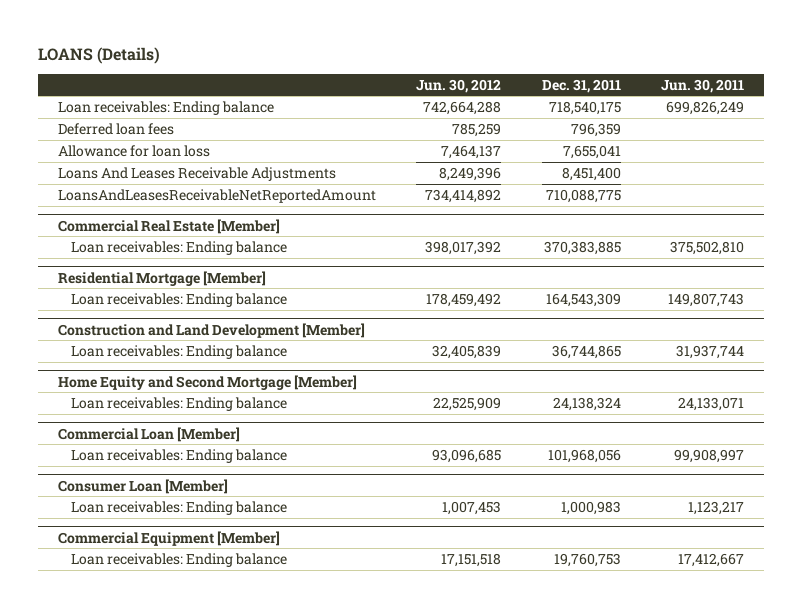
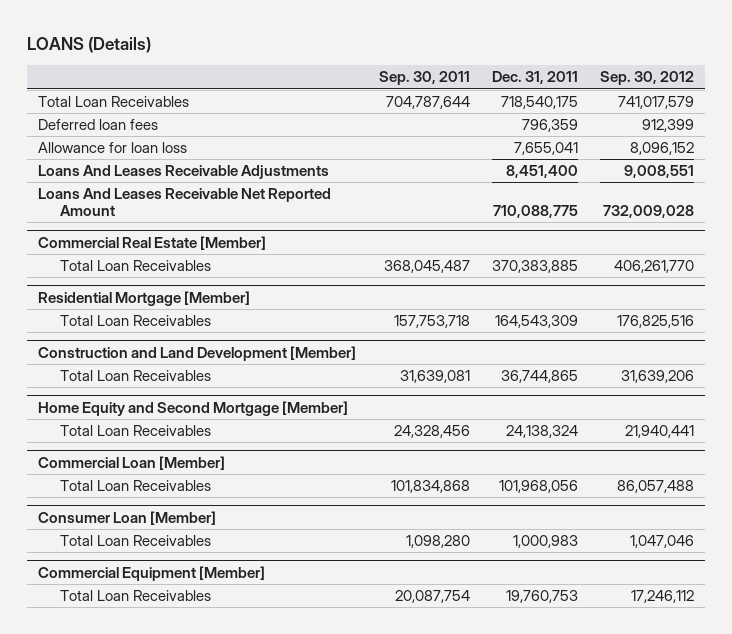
- | Jun. 30, 2012 | Dec. 31, 2011 | Jun. 30, 2011
+ | Sep. 30, 2011 | Dec. 31, 2011 | Sep. 30, 2012
- Loan receivables: Ending balance | 742,664,288 | 718,540,175 | 699,826,249
+ Total Loan Receivables | 704,787,644 | 718,540,175 | 741,017,579
- LoansAndLeasesReceivableNetReportedAmount | 734,414,892 | 710,088,775 |
+ Loans And Leases Receivable Net Reported Amount | | 710,088,775 | 732,009,028
@ Commercial Real Estate [Member]
- Loan receivables: Ending balance | 398,017,392 | 370,383,885 | 375,502,810
+ Total Loan Receivables | 368,045,487 | 370,383,885 | 406,261,770
@ Residential Mortgage [Member]
- Loan receivables: Ending balance | 178,459,492 | 164,543,309 | 149,807,743
+ Total Loan Receivables | 157,753,718 | 164,543,309 | 176,825,516
@ Construction and Land Development [Member]
- Loan receivables: Ending balance | 32,405,839 | 36,744,865 | 31,937,744
+ Total Loan Receivables | 31,639,081 | 36,744,865 | 31,639,206
@ Home Equity and Second Mortgage [Member]
- Loan receivables: Ending balance | 22,525,909 | 24,138,324 | 24,133,071
+ Total Loan Receivables | 24,328,456 | 24,138,324 | 21,940,441
@ Commercial Loan [Member]
- Loan receivables: Ending balance | 93,096,685 | 101,968,056 | 99,908,997
+ Total Loan Receivables | 101,834,868 | 101,968,056 | 86,057,488
@ Consumer Loan [Member]
- Loan receivables: Ending balance | 1,007,453 | 1,000,983 | 1,123,217
+ Total Loan Receivables | 1,098,280 | 1,000,983 | 1,047,046
@ Commercial Equipment [Member]
- Loan receivables: Ending balance | 17,151,518 | 19,760,753 | 17,412,667
+ Total Loan Receivables | 20,087,754 | 19,760,753 | 17,246,112

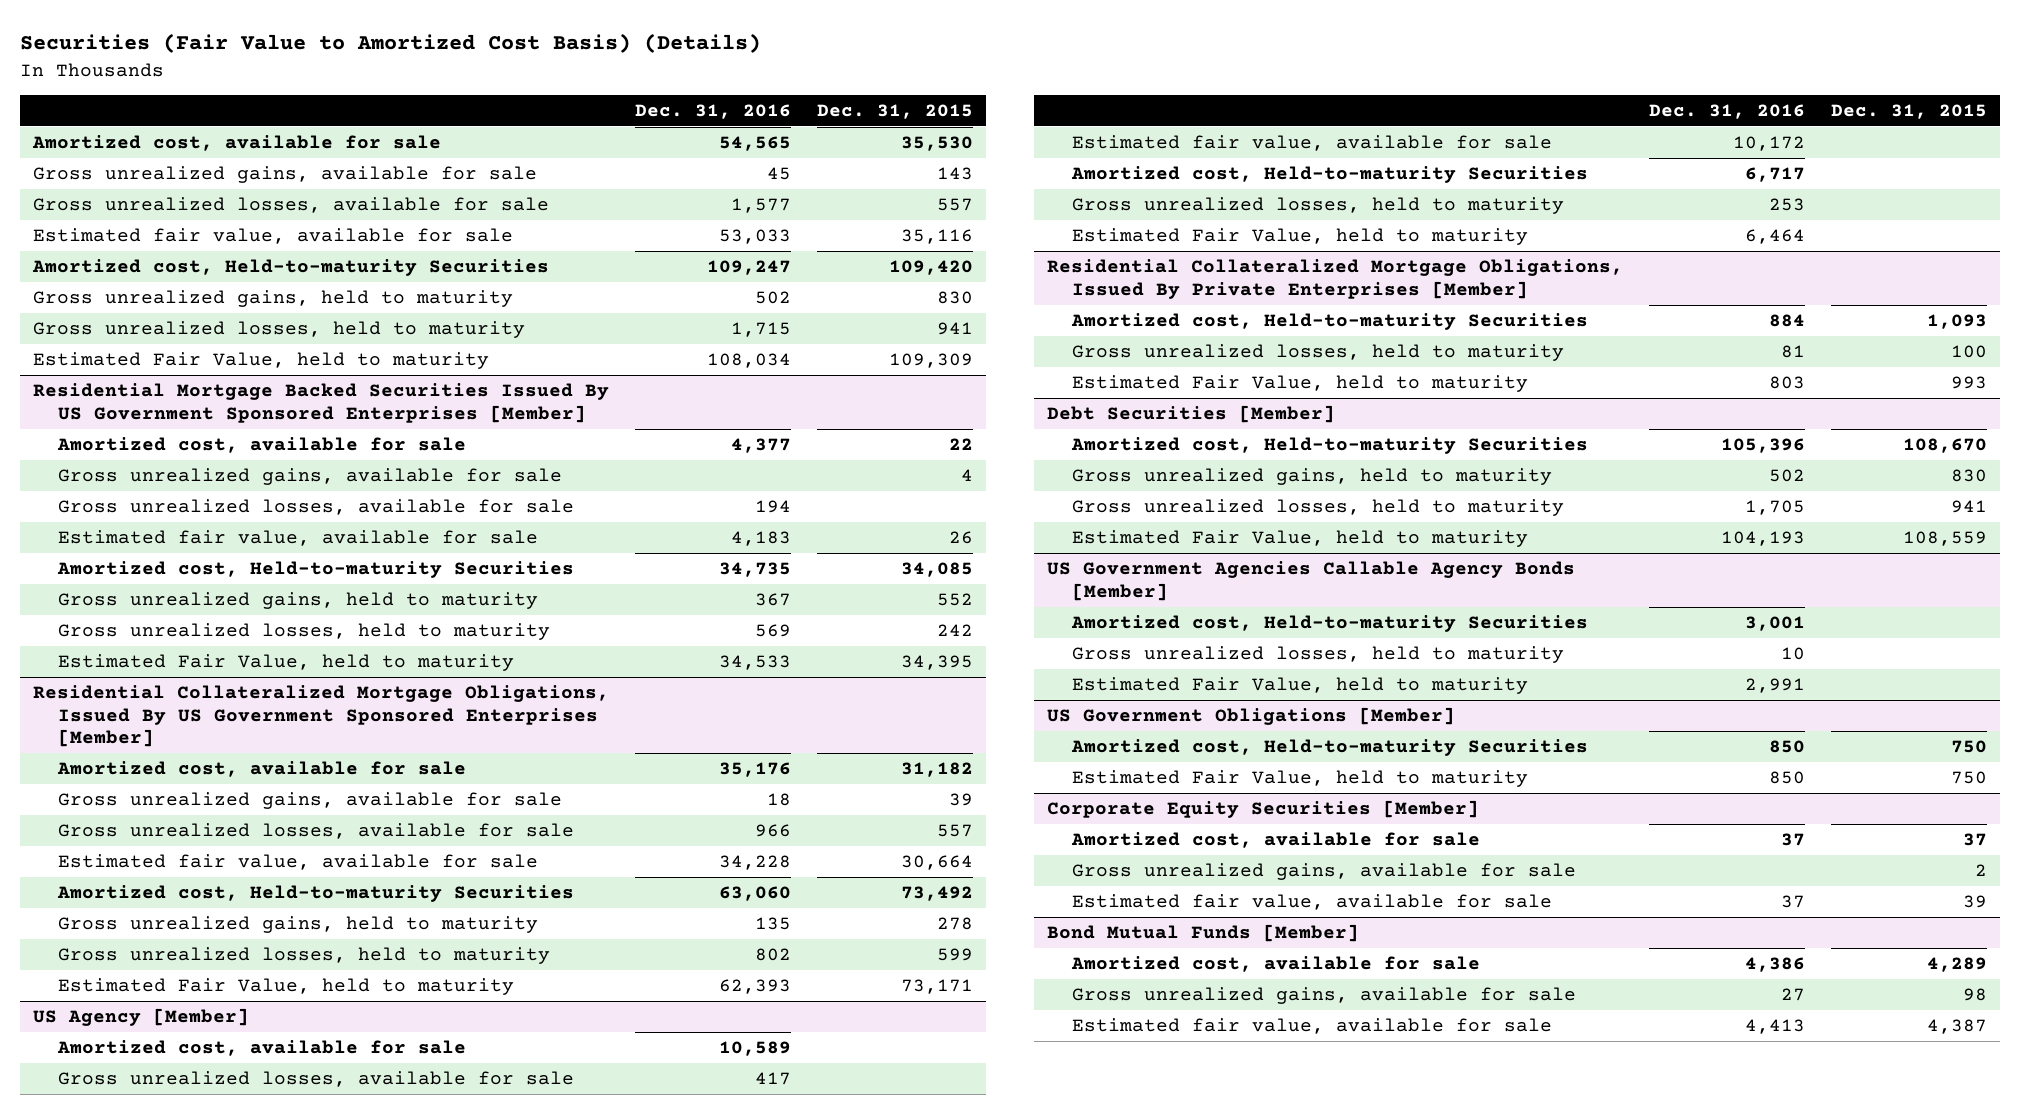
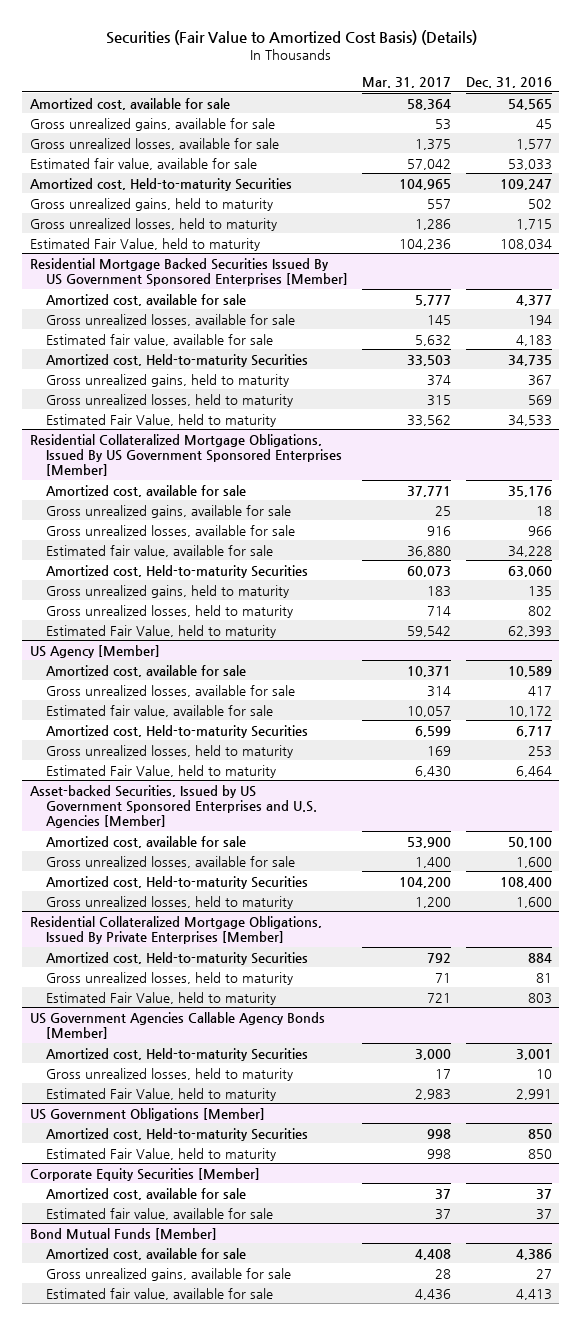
- | Dec. 31, 2016 | Dec. 31, 2015
+ | Mar. 31, 2017 | Dec. 31, 2016
@ Residential Mortgage Backed Securities Issued By US Government Sponsored Enterprises [Member]
- Gross unrealized gains, available for sale | | 4
+ Asset-backed Securities, Issued by US Government Sponsored Enterprises and U.S. Agencies [Member]
+ Amortized cost, available for sale | 53,900 | 50,100
+ Gross unrealized losses, available for sale | 1,400 | 1,600
+ Amortized cost, Held-to-maturity Securities | 104,200 | 108,400
+ Gross unrealized losses, held to maturity | 1,200 | 1,600
- Debt Securities [Member]
- Amortized cost, Held-to-maturity Securities | 105,396 | 108,670
- Gross unrealized gains, held to maturity | 502 | 830
- Gross unrealized losses, held to maturity | 1,705 | 941
- Estimated Fair Value, held to maturity | 104,193 | 108,559
@ Corporate Equity Securities [Member]
- Gross unrealized gains, available for sale | | 2

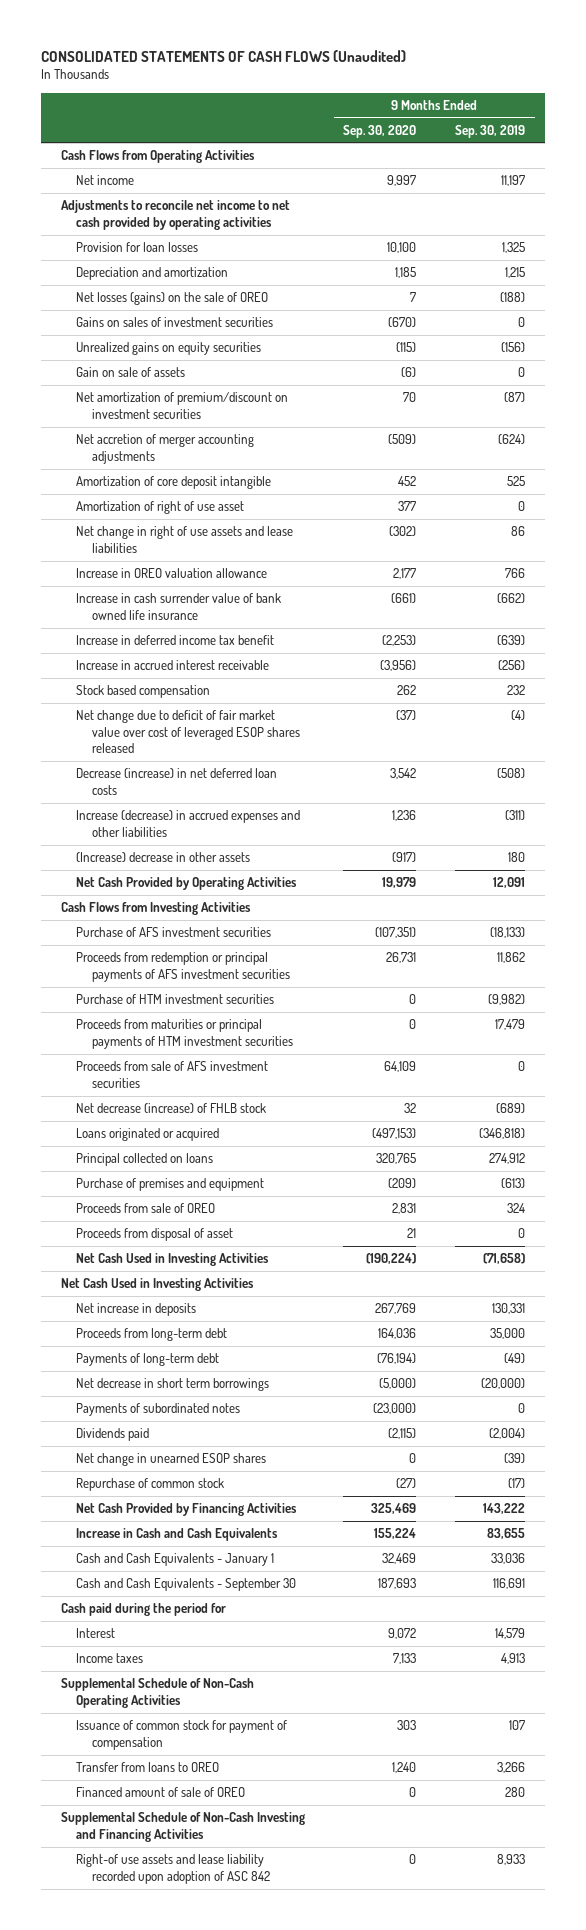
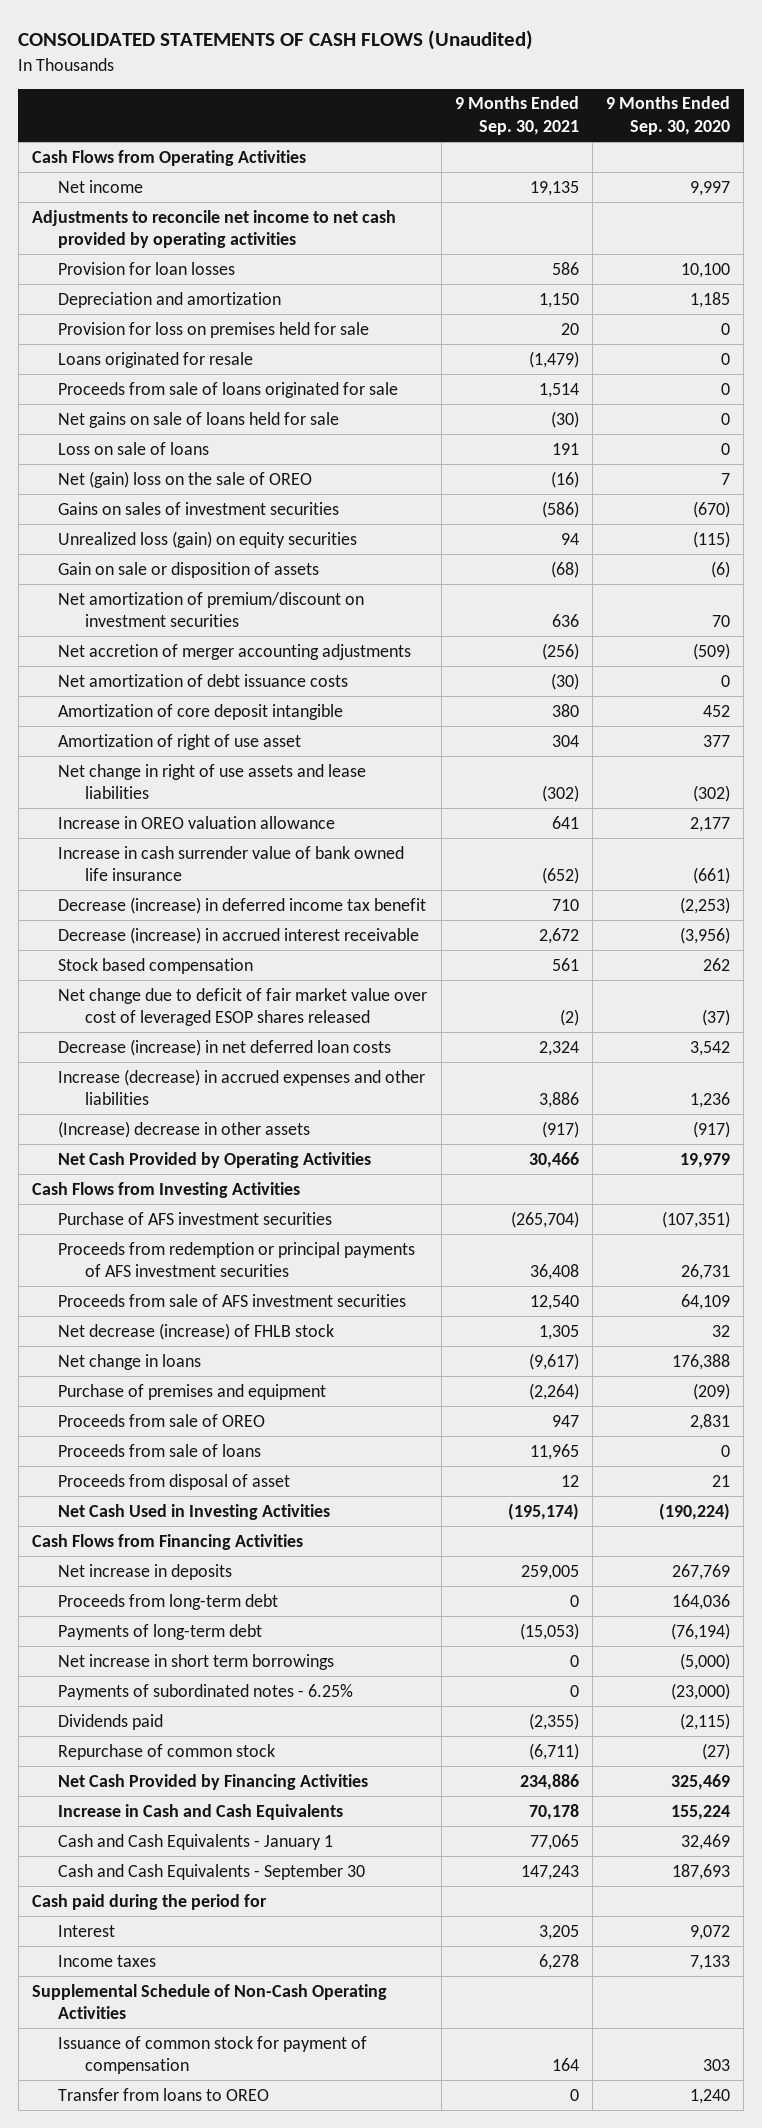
- | 9 Months Ended Sep. 30, 2020 | 9 Months Ended Sep. 30, 2019
+ | 9 Months Ended Sep. 30, 2021 | 9 Months Ended Sep. 30, 2020
- Net losses (gains) on the sale of OREO | 7 | (188)
+ Provision for loss on premises held for sale | 20 | 0
+ Loans originated for resale | (1,479) | 0
+ Proceeds from sale of loans originated for sale | 1,514 | 0
+ Net gains on sale of loans held for sale | (30) | 0
+ Loss on sale of loans | 191 | 0
+ Net (gain) loss on the sale of OREO | (16) | 7
- Unrealized gains on equity securities | (115) | (156)
- Gain on sale of assets | (6) | 0
+ Unrealized loss (gain) on equity securities | 94 | (115)
+ Gain on sale or disposition of assets | (68) | (6)
+ Net amortization of debt issuance costs | (30) | 0
- Increase in deferred income tax benefit | (2,253) | (639)
- Increase in accrued interest receivable | (3,956) | (256)
+ Decrease (increase) in deferred income tax benefit | 710 | (2,253)
+ Decrease (increase) in accrued interest receivable | 2,672 | (3,956)
- Purchase of HTM investment securities | 0 | (9,982)
- Proceeds from maturities or principal payments of HTM investment securities | 0 | 17,479
- Loans originated or acquired | (497,153) | (346,818)
- Principal collected on loans | 320,765 | 274,912
+ Net change in loans | (9,617) | 176,388
+ Proceeds from sale of loans | 11,965 | 0
- Net Cash Used in Investing Activities
+ Cash Flows from Financing Activities
- Net decrease in short term borrowings | (5,000) | (20,000)
- Payments of subordinated notes | (23,000) | 0
+ Net increase in short term borrowings | 0 | (5,000)
+ Payments of subordinated notes - 6.25% | 0 | (23,000)
- Net change in unearned ESOP shares | 0 | (39)
- Financed amount of sale of OREO | 0 | 280
- Supplemental Schedule of Non-Cash Investing and Financing Activities
- Right-of use assets and lease liability recorded upon adoption of ASC 842 | 0 | 8,933

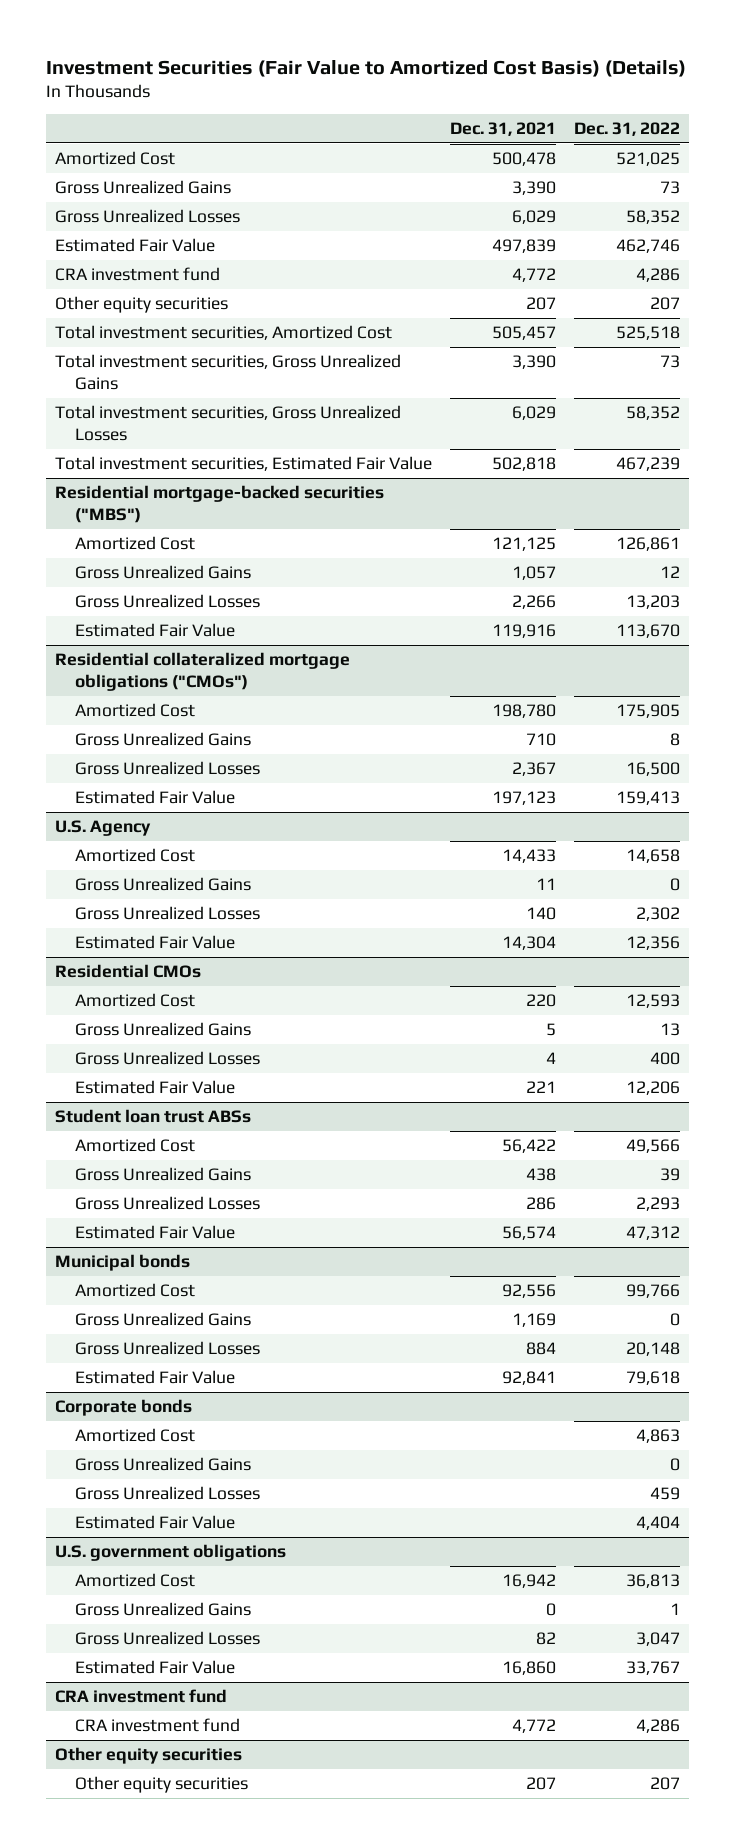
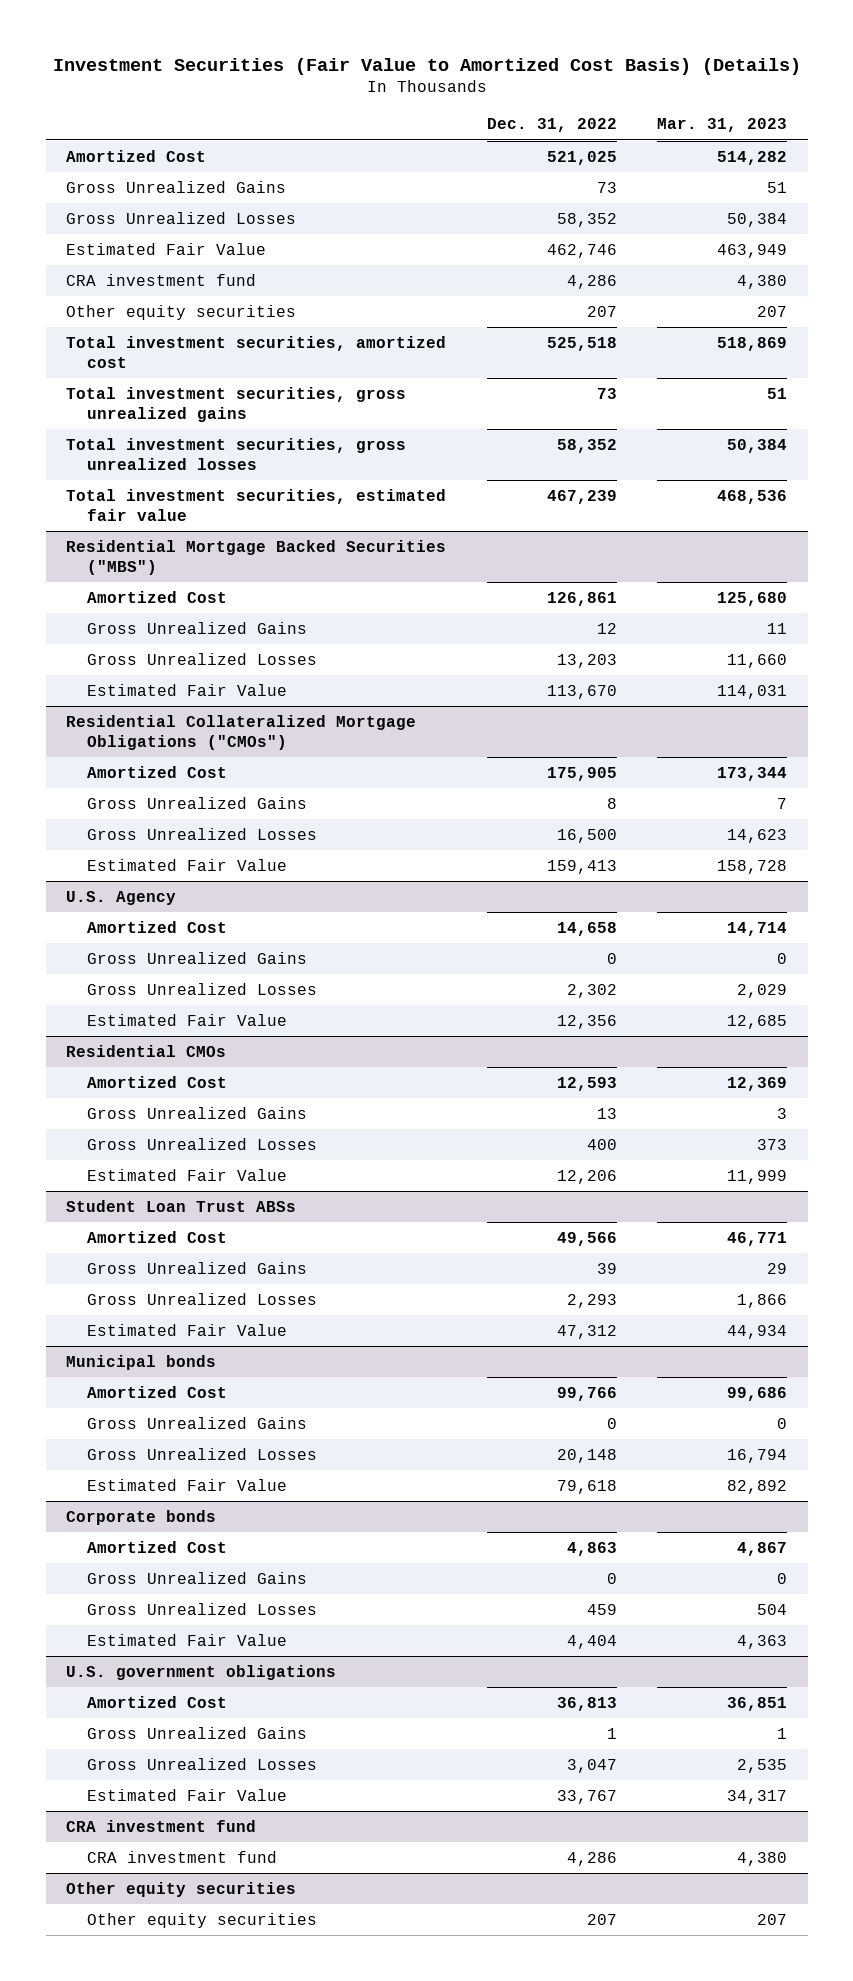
- | Dec. 31, 2021 | Dec. 31, 2022
+ | Dec. 31, 2022 | Mar. 31, 2023
- Total investment securities, Amortized Cost | 505,457 | 525,518
- Total investment securities, Gross Unrealized Gains | 3,390 | 73
- Total investment securities, Gross Unrealized Losses | 6,029 | 58,352
- Total investment securities, Estimated Fair Value | 502,818 | 467,239
- Residential mortgage-backed securities ("MBS")
+ Total investment securities, amortized cost | 525,518 | 518,869
+ Total investment securities, gross unrealized gains | 73 | 51
+ Total investment securities, gross unrealized losses | 58,352 | 50,384
+ Total investment securities, estimated fair value | 467,239 | 468,536
+ Residential Mortgage Backed Securities ("MBS")
- Residential collateralized mortgage obligations ("CMOs")
+ Residential Collateralized Mortgage Obligations ("CMOs")
- Student loan trust ABSs
+ Student Loan Trust ABSs

